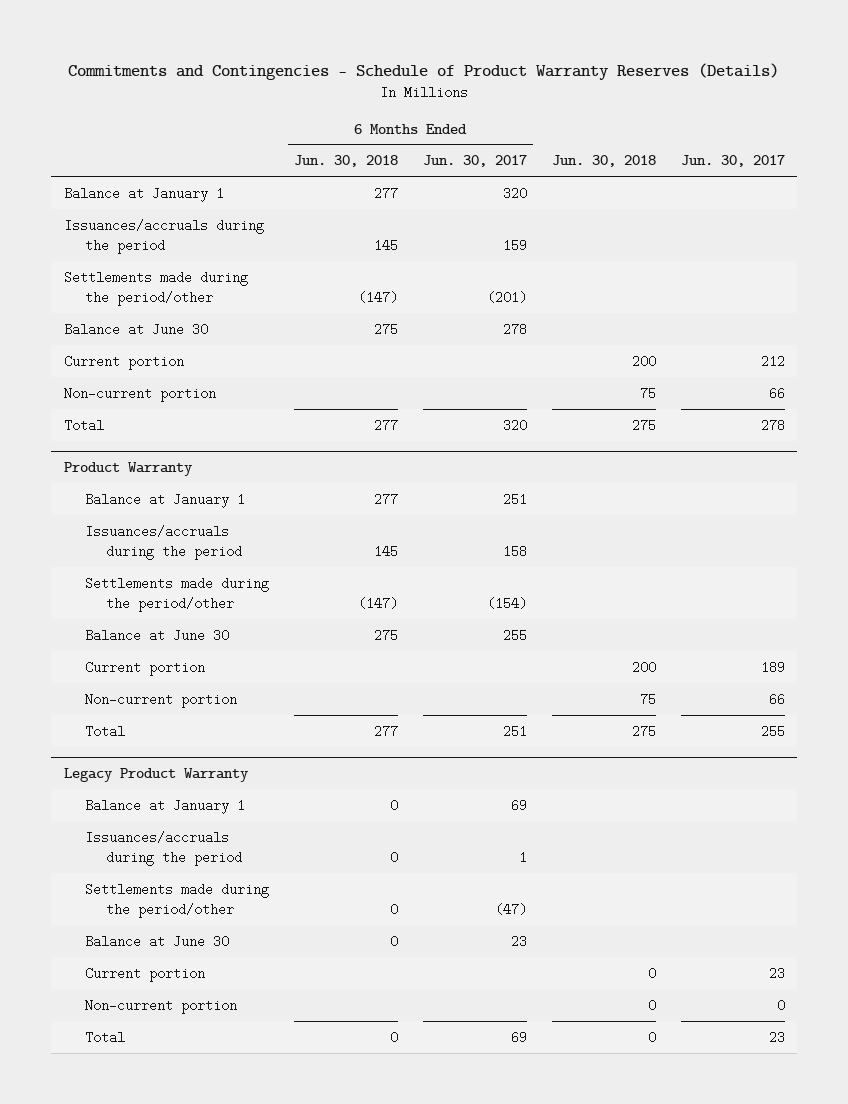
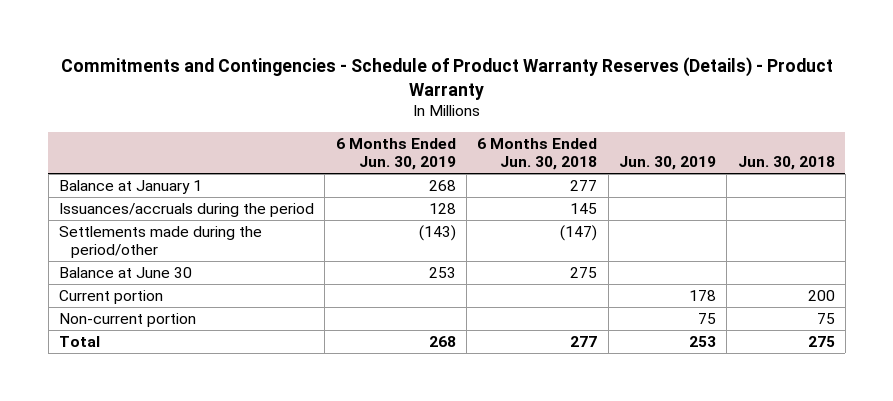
- Commitments and Contingencies - Schedule of Product Warranty Reserves (Details)
+ Commitments and Contingencies - Schedule of Product Warranty Reserves (Details) - Product Warranty
- | 6 Months Ended Jun. 30, 2018 | 6 Months Ended Jun. 30, 2017 | Jun. 30, 2018 | Jun. 30, 2017
+ | 6 Months Ended Jun. 30, 2019 | 6 Months Ended Jun. 30, 2018 | Jun. 30, 2019 | Jun. 30, 2018
- Product Warranty
- Balance at January 1 | 277 | 251 | |
- Issuances/accruals during the period | 145 | 158 | |
- Settlements made during the period/other | (147) | (154) | |
- Balance at June 30 | 275 | 255 | |
- Current portion | | | 200 | 189
- Non-current portion | | | 75 | 66
- Total | 277 | 251 | 275 | 255
- Legacy Product Warranty
- Balance at January 1 | 0 | 69 | |
- Issuances/accruals during the period | 0 | 1 | |
- Settlements made during the period/other | 0 | (47) | |
- Balance at June 30 | 0 | 23 | |
- Current portion | | | 0 | 23
- Non-current portion | | | 0 | 0
- Total | 0 | 69 | 0 | 23

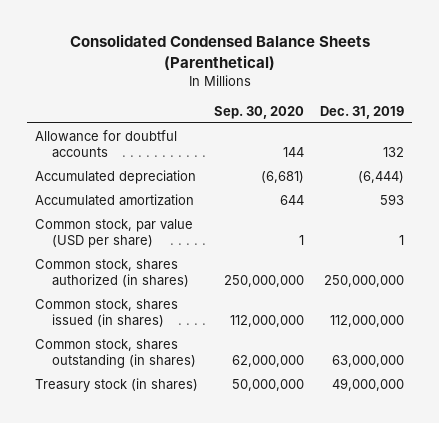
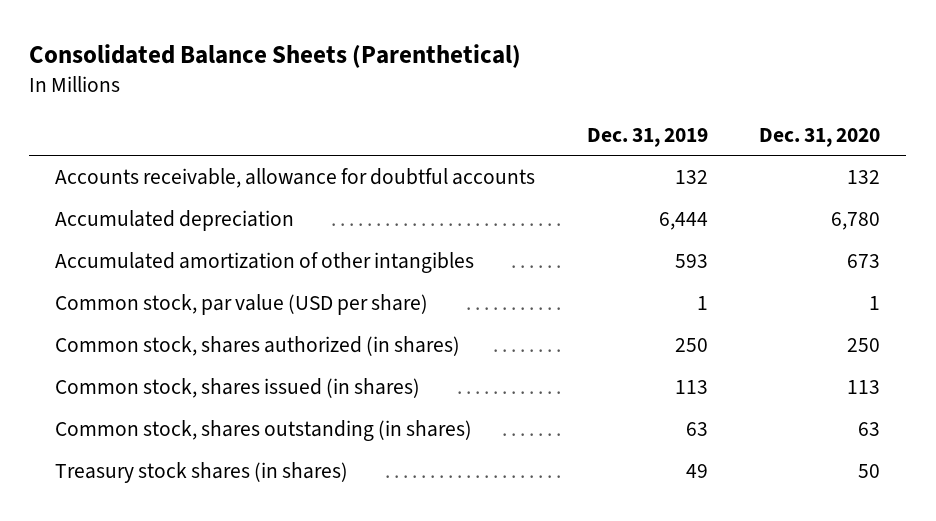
- Consolidated Condensed Balance Sheets (Parenthetical)
+ Consolidated Balance Sheets (Parenthetical)
- | Sep. 30, 2020 | Dec. 31, 2019
+ | Dec. 31, 2019 | Dec. 31, 2020
- Allowance for doubtful accounts | 144 | 132
- Accumulated depreciation | (6,681) | (6,444)
- Accumulated amortization | 644 | 593
+ Accounts receivable, allowance for doubtful accounts | 132 | 132
+ Accumulated depreciation | 6,444 | 6,780
+ Accumulated amortization of other intangibles | 593 | 673
- Common stock, shares authorized (in shares) | 250,000,000 | 250,000,000
- Common stock, shares issued (in shares) | 112,000,000 | 112,000,000
- Common stock, shares outstanding (in shares) | 62,000,000 | 63,000,000
- Treasury stock (in shares) | 50,000,000 | 49,000,000
+ Common stock, shares authorized (in shares) | 250 | 250
+ Common stock, shares issued (in shares) | 113 | 113
+ Common stock, shares outstanding (in shares) | 63 | 63
+ Treasury stock shares (in shares) | 49 | 50

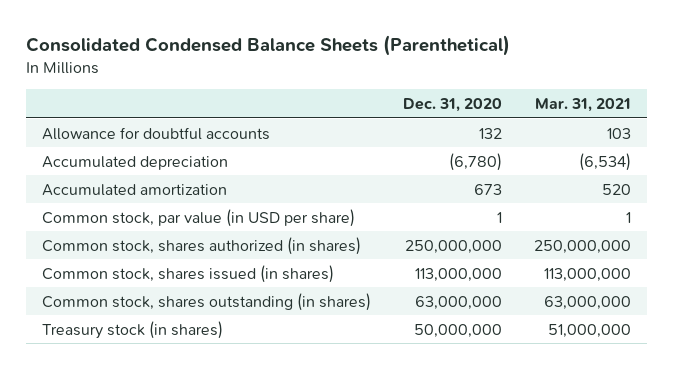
- Consolidated Balance Sheets (Parenthetical)
+ Consolidated Condensed Balance Sheets (Parenthetical)
- | Dec. 31, 2019 | Dec. 31, 2020
+ | Dec. 31, 2020 | Mar. 31, 2021
- Accounts receivable, allowance for doubtful accounts | 132 | 132
- Accumulated depreciation | 6,444 | 6,780
- Accumulated amortization of other intangibles | 593 | 673
- Common stock, par value (USD per share) | 1 | 1
- Common stock, shares authorized (in shares) | 250 | 250
- Common stock, shares issued (in shares) | 113 | 113
- Common stock, shares outstanding (in shares) | 63 | 63
- Treasury stock shares (in shares) | 49 | 50
+ Allowance for doubtful accounts | 132 | 103
+ Accumulated depreciation | (6,780) | (6,534)
+ Accumulated amortization | 673 | 520
+ Common stock, par value (in USD per share) | 1 | 1
+ Common stock, shares authorized (in shares) | 250,000,000 | 250,000,000
+ Common stock, shares issued (in shares) | 113,000,000 | 113,000,000
+ Common stock, shares outstanding (in shares) | 63,000,000 | 63,000,000
+ Treasury stock (in shares) | 50,000,000 | 51,000,000

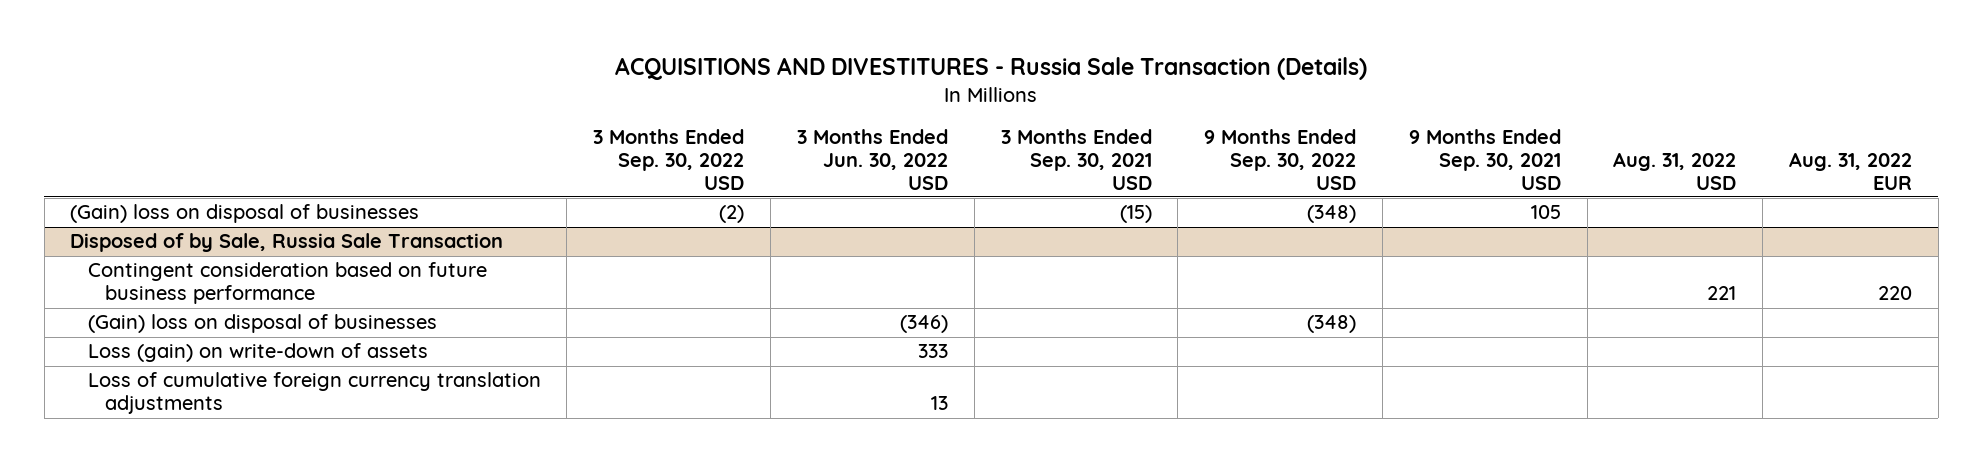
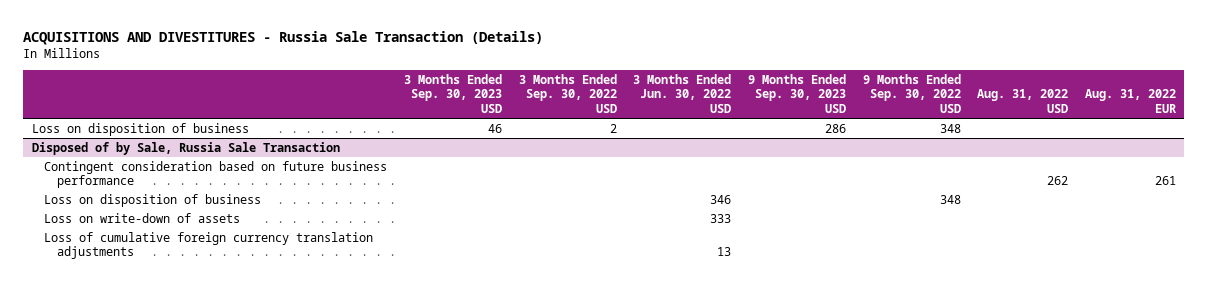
- | 3 Months Ended Sep. 30, 2022 USD | 3 Months Ended Jun. 30, 2022 USD | 3 Months Ended Sep. 30, 2021 USD | 9 Months Ended Sep. 30, 2022 USD | 9 Months Ended Sep. 30, 2021 USD | Aug. 31, 2022 USD | Aug. 31, 2022 EUR
+ | 3 Months Ended Sep. 30, 2023 USD | 3 Months Ended Sep. 30, 2022 USD | 3 Months Ended Jun. 30, 2022 USD | 9 Months Ended Sep. 30, 2023 USD | 9 Months Ended Sep. 30, 2022 USD | Aug. 31, 2022 USD | Aug. 31, 2022 EUR
- (Gain) loss on disposal of businesses | (2) | | (15) | (348) | 105 | |
+ Loss on disposition of business | 46 | 2 | | 286 | 348 | |
@ Disposed of by Sale, Russia Sale Transaction
- Contingent consideration based on future business performance | | | | | | 221 | 220
- (Gain) loss on disposal of businesses | | (346) | | (348) | | |
- Loss (gain) on write-down of assets | | 333 | | | | |
+ Contingent consideration based on future business performance | | | | | | 262 | 261
+ Loss on disposition of business | | | 346 | | 348 | |
+ Loss on write-down of assets | | | 333 | | | |

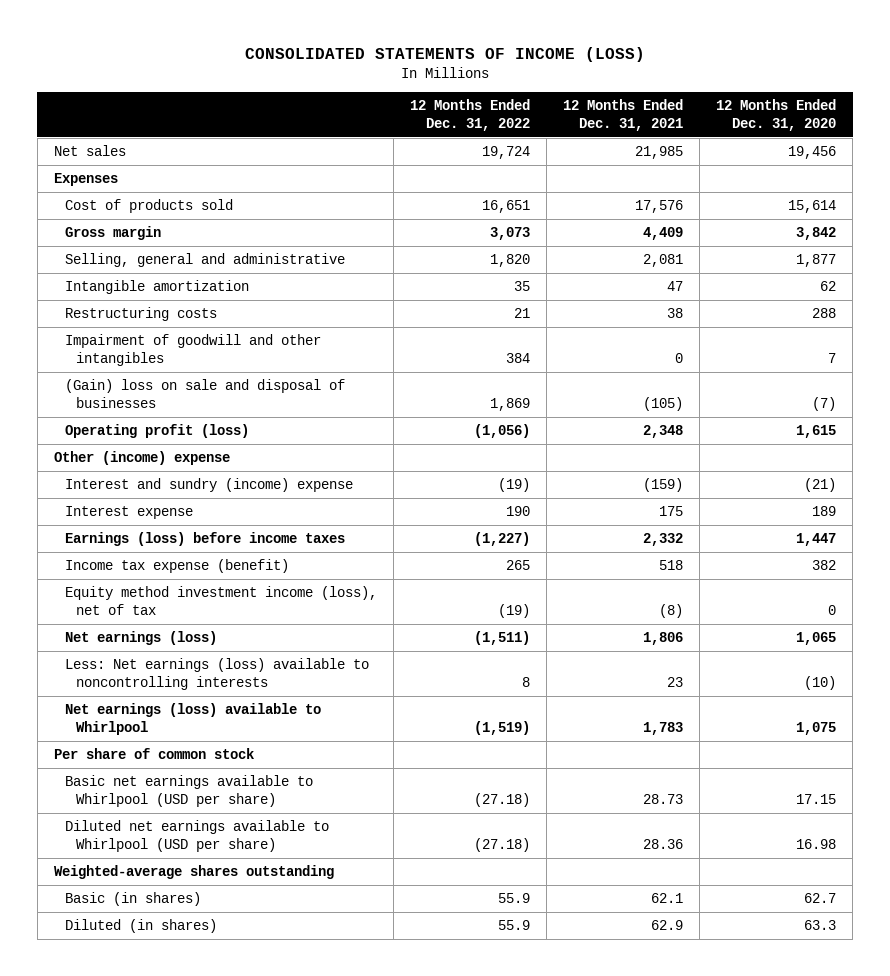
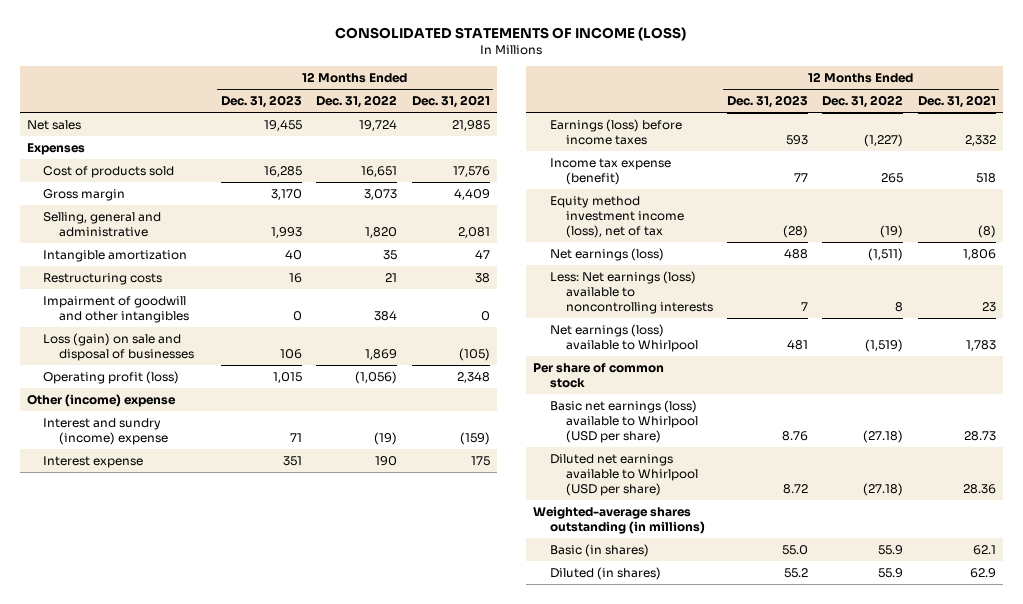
- | 12 Months Ended Dec. 31, 2022 | 12 Months Ended Dec. 31, 2021 | 12 Months Ended Dec. 31, 2020
+ | 12 Months Ended Dec. 31, 2023 | 12 Months Ended Dec. 31, 2022 | 12 Months Ended Dec. 31, 2021
- (Gain) loss on sale and disposal of businesses | 1,869 | (105) | (7)
+ Loss (gain) on sale and disposal of businesses | 106 | 1,869 | (105)
- Basic net earnings available to Whirlpool (USD per share) | (27.18) | 28.73 | 17.15
+ Basic net earnings (loss) available to Whirlpool (USD per share) | 8.76 | (27.18) | 28.73
- Weighted-average shares outstanding
+ Weighted-average shares outstanding (in millions)

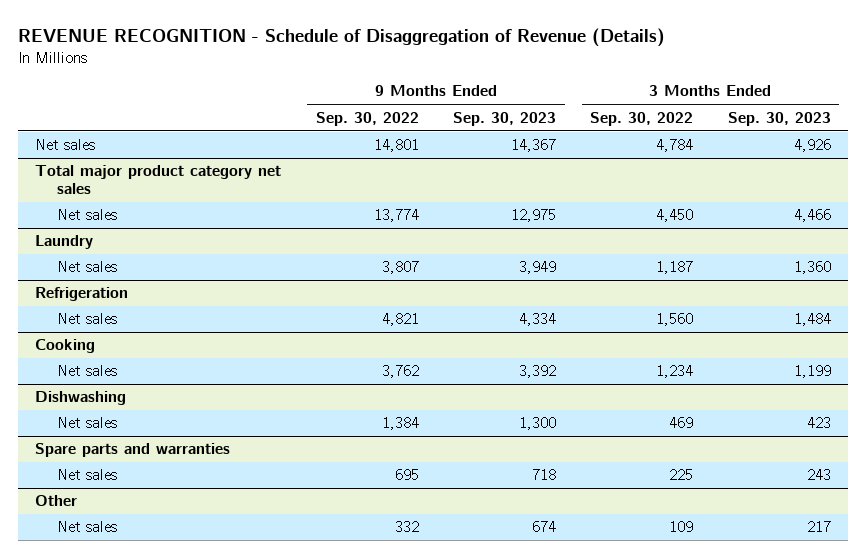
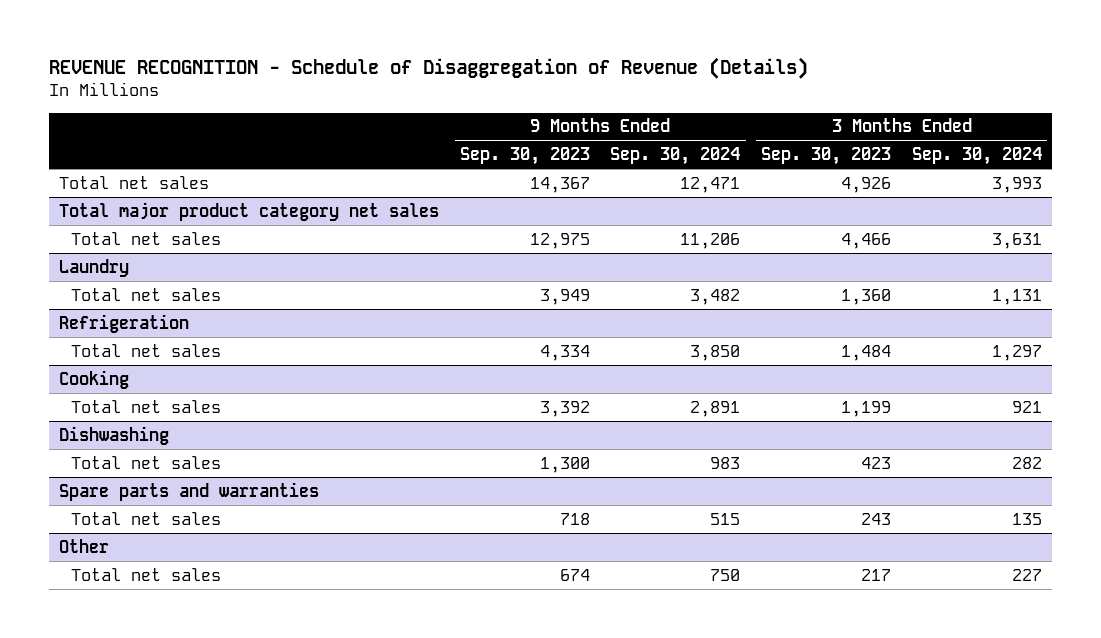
- | 9 Months Ended Sep. 30, 2022 | 9 Months Ended Sep. 30, 2023 | 3 Months Ended Sep. 30, 2022 | 3 Months Ended Sep. 30, 2023
+ | 9 Months Ended Sep. 30, 2023 | 9 Months Ended Sep. 30, 2024 | 3 Months Ended Sep. 30, 2023 | 3 Months Ended Sep. 30, 2024
- Net sales | 14,801 | 14,367 | 4,784 | 4,926
+ Total net sales | 14,367 | 12,471 | 4,926 | 3,993
@ Total major product category net sales
- Net sales | 13,774 | 12,975 | 4,450 | 4,466
+ Total net sales | 12,975 | 11,206 | 4,466 | 3,631
@ Laundry
- Net sales | 3,807 | 3,949 | 1,187 | 1,360
+ Total net sales | 3,949 | 3,482 | 1,360 | 1,131
@ Refrigeration
- Net sales | 4,821 | 4,334 | 1,560 | 1,484
+ Total net sales | 4,334 | 3,850 | 1,484 | 1,297
@ Cooking
- Net sales | 3,762 | 3,392 | 1,234 | 1,199
+ Total net sales | 3,392 | 2,891 | 1,199 | 921
@ Dishwashing
- Net sales | 1,384 | 1,300 | 469 | 423
+ Total net sales | 1,300 | 983 | 423 | 282
@ Spare parts and warranties
- Net sales | 695 | 718 | 225 | 243
+ Total net sales | 718 | 515 | 243 | 135
@ Other
- Net sales | 332 | 674 | 109 | 217
+ Total net sales | 674 | 750 | 217 | 227

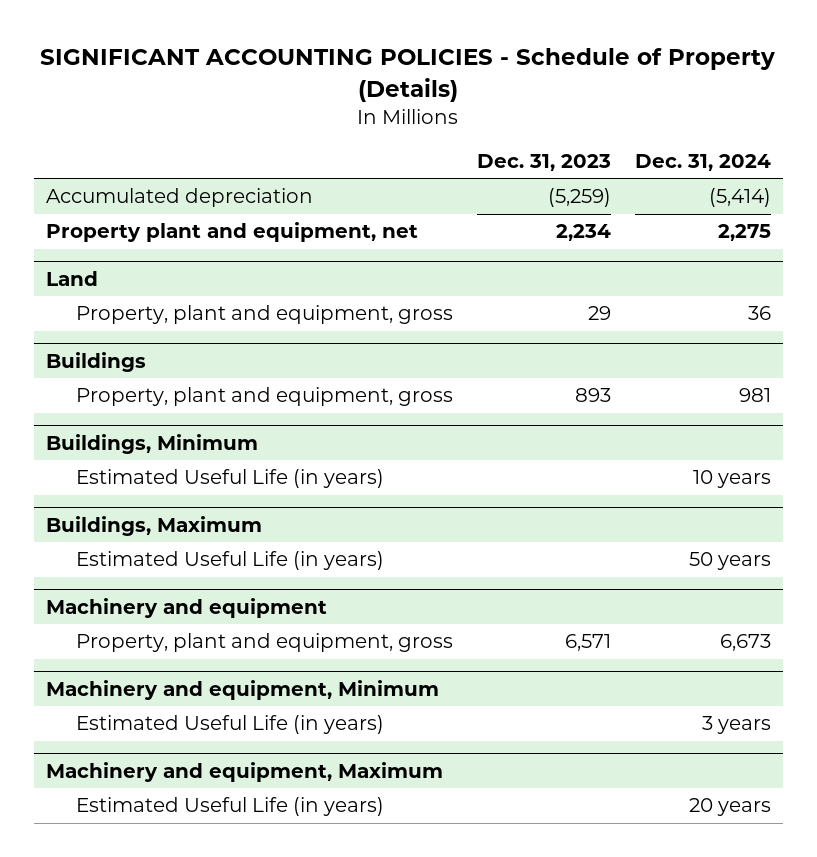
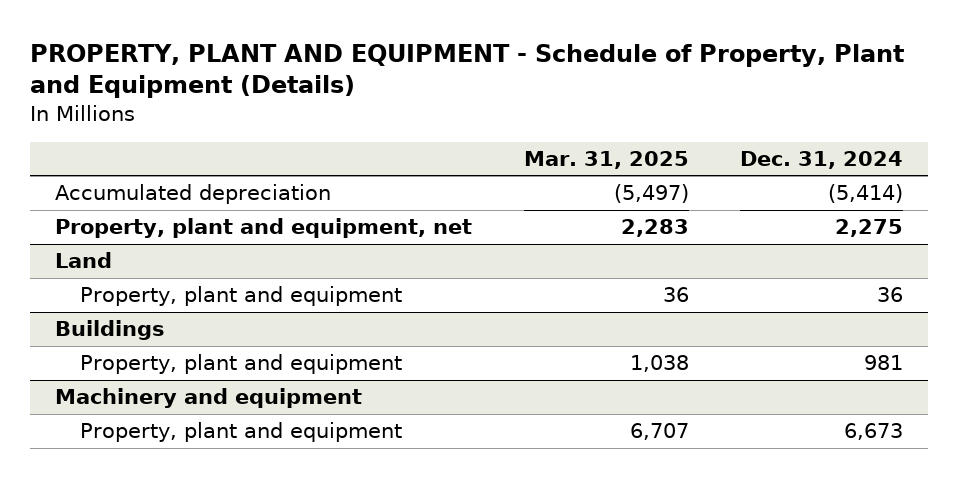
- SIGNIFICANT ACCOUNTING POLICIES - Schedule of Property (Details)
+ PROPERTY, PLANT AND EQUIPMENT - Schedule of Property, Plant and Equipment (Details)
- | Dec. 31, 2023 | Dec. 31, 2024
+ | Mar. 31, 2025 | Dec. 31, 2024
- Property plant and equipment, net | 2,234 | 2,275
+ Property, plant and equipment, net | 2,283 | 2,275
@ Land
- Property, plant and equipment, gross | 29 | 36
+ Property, plant and equipment | 36 | 36
@ Buildings
- Property, plant and equipment, gross | 893 | 981
- Buildings, Minimum
- Estimated Useful Life (in years) | | 10 years
- Buildings, Maximum
- Estimated Useful Life (in years) | | 50 years
@ Buildings
+ Property, plant and equipment | 1,038 | 981
@ Machinery and equipment
- Property, plant and equipment, gross | 6,571 | 6,673
- Machinery and equipment, Minimum
- Estimated Useful Life (in years) | | 3 years
- Machinery and equipment, Maximum
- Estimated Useful Life (in years) | | 20 years
@ Machinery and equipment
+ Property, plant and equipment | 6,707 | 6,673

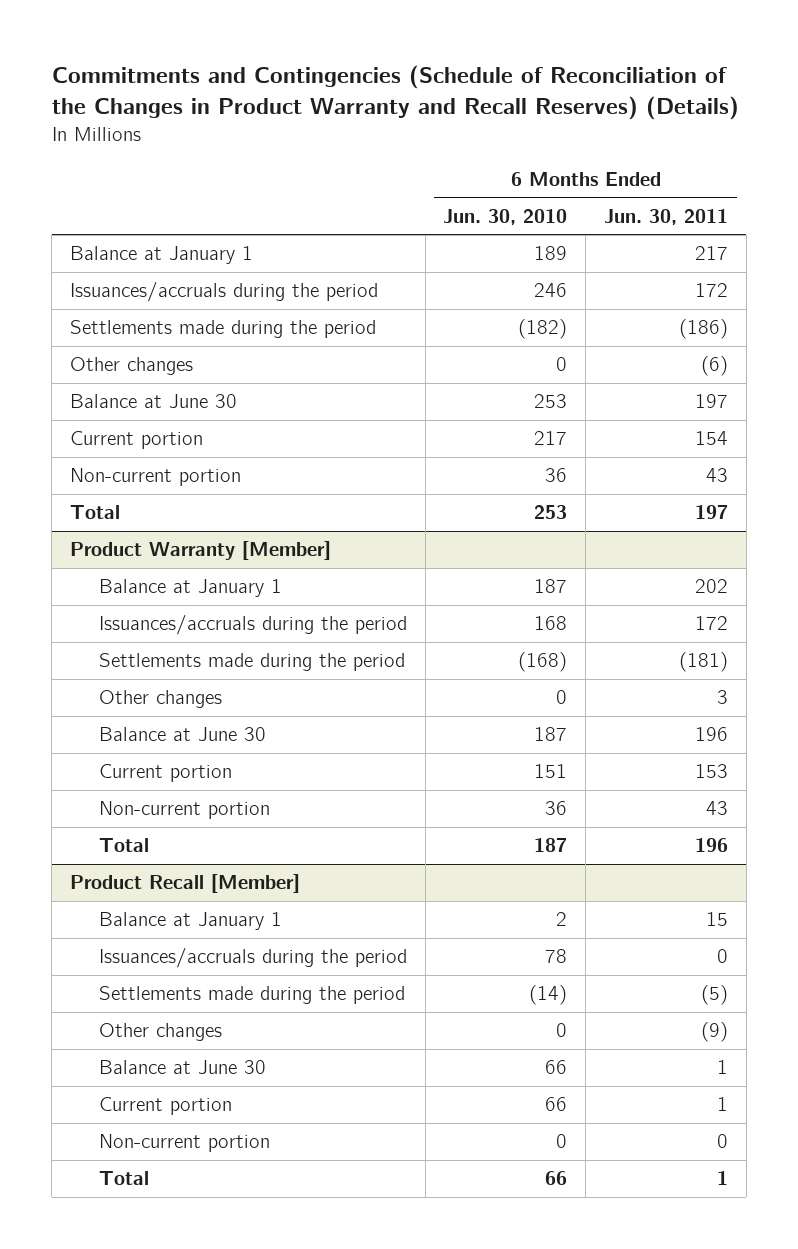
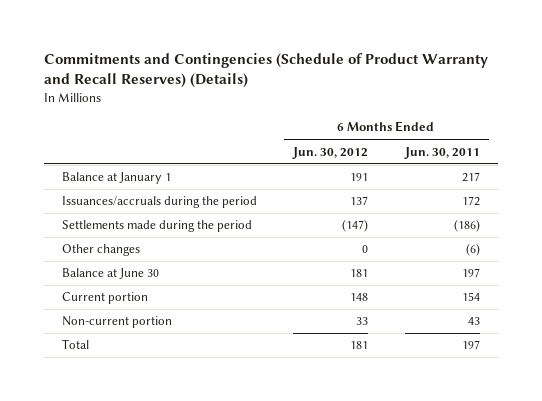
- Commitments and Contingencies (Schedule of Reconciliation of the Changes in Product Warranty and Recall Reserves) (Details)
+ Commitments and Contingencies (Schedule of Product Warranty and Recall Reserves) (Details)
- | 6 Months Ended Jun. 30, 2010 | 6 Months Ended Jun. 30, 2011
+ | 6 Months Ended Jun. 30, 2012 | 6 Months Ended Jun. 30, 2011
- Product Warranty [Member]
- Balance at January 1 | 187 | 202
- Issuances/accruals during the period | 168 | 172
- Settlements made during the period | (168) | (181)
- Other changes | 0 | 3
- Balance at June 30 | 187 | 196
- Current portion | 151 | 153
- Non-current portion | 36 | 43
- Total | 187 | 196
- Product Recall [Member]
- Balance at January 1 | 2 | 15
- Issuances/accruals during the period | 78 | 0
- Settlements made during the period | (14) | (5)
- Other changes | 0 | (9)
- Balance at June 30 | 66 | 1
- Current portion | 66 | 1
- Non-current portion | 0 | 0
- Total | 66 | 1

